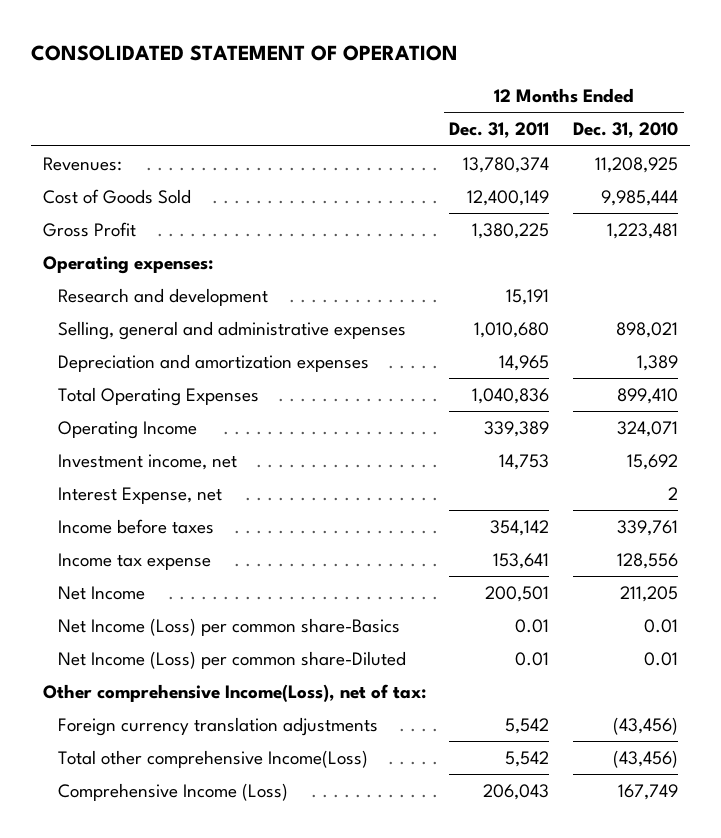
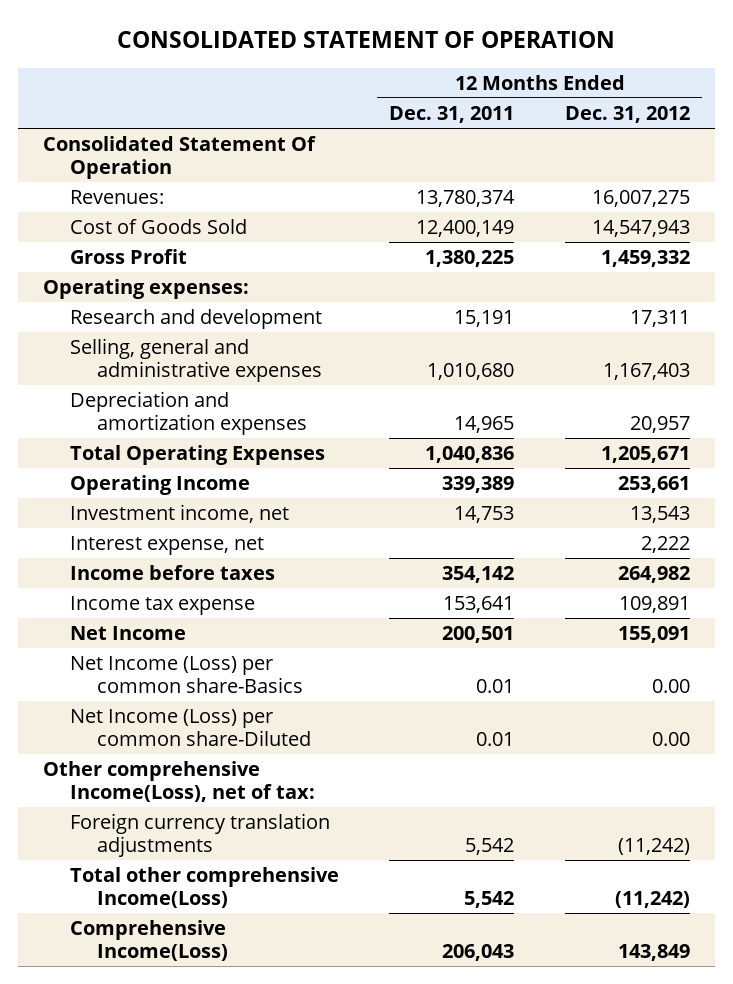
- | 12 Months Ended Dec. 31, 2011 | 12 Months Ended Dec. 31, 2010
+ | 12 Months Ended Dec. 31, 2011 | 12 Months Ended Dec. 31, 2012
+ Consolidated Statement Of Operation
- Interest Expense, net | | 2
+ Interest expense, net | | 2,222
- Comprehensive Income (Loss) | 206,043 | 167,749
+ Comprehensive Income(Loss) | 206,043 | 143,849

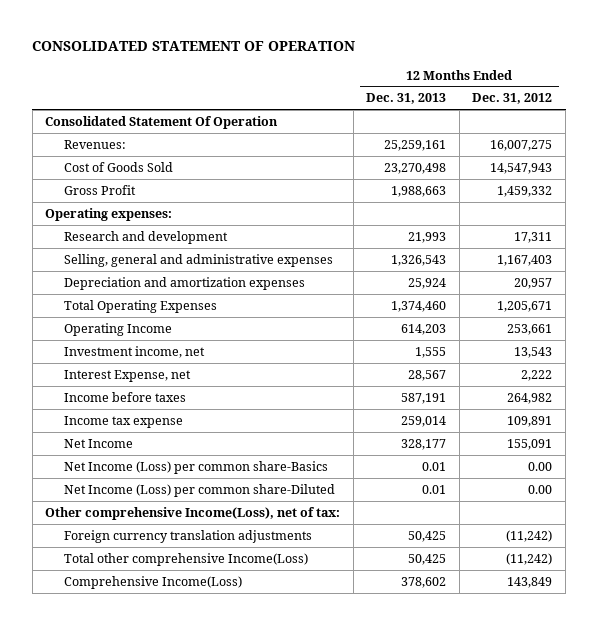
- | 12 Months Ended Dec. 31, 2011 | 12 Months Ended Dec. 31, 2012
+ | 12 Months Ended Dec. 31, 2013 | 12 Months Ended Dec. 31, 2012
- Interest expense, net | | 2,222
+ Interest Expense, net | 28,567 | 2,222

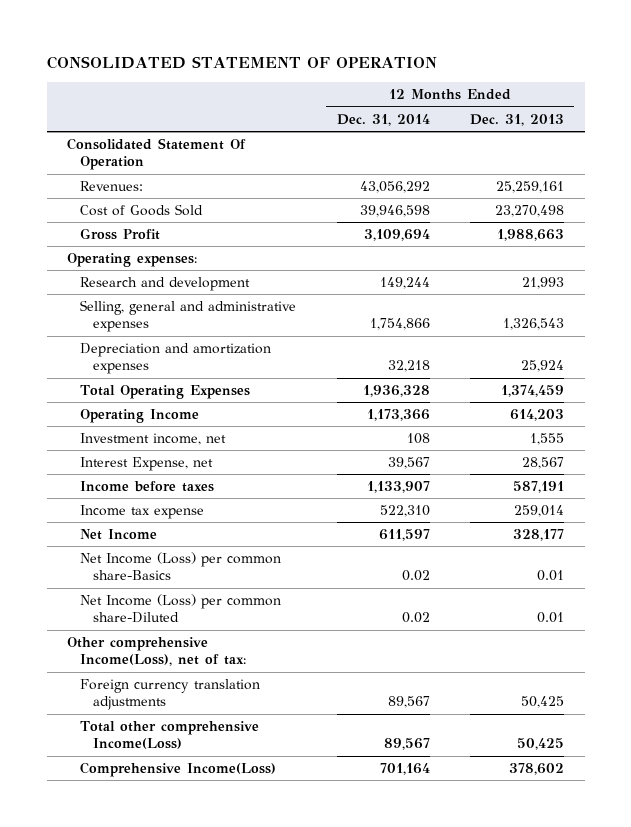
- | 12 Months Ended Dec. 31, 2013 | 12 Months Ended Dec. 31, 2012
+ | 12 Months Ended Dec. 31, 2014 | 12 Months Ended Dec. 31, 2013
- Total Operating Expenses | 1,374,460 | 1,205,671
+ Total Operating Expenses | 1,936,328 | 1,374,459

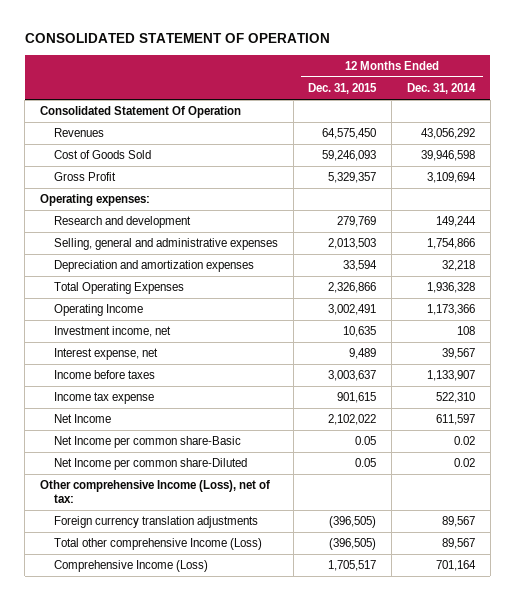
- | 12 Months Ended Dec. 31, 2014 | 12 Months Ended Dec. 31, 2013
+ | 12 Months Ended Dec. 31, 2015 | 12 Months Ended Dec. 31, 2014
- Revenues: | 43,056,292 | 25,259,161
+ Revenues | 64,575,450 | 43,056,292
- Interest Expense, net | 39,567 | 28,567
+ Interest expense, net | 9,489 | 39,567
- Net Income (Loss) per common share-Basics | 0.02 | 0.01
- Net Income (Loss) per common share-Diluted | 0.02 | 0.01
- Other comprehensive Income(Loss), net of tax:
+ Net Income per common share-Basic | 0.05 | 0.02
+ Net Income per common share-Diluted | 0.05 | 0.02
+ Other comprehensive Income (Loss), net of tax:
- Total other comprehensive Income(Loss) | 89,567 | 50,425
- Comprehensive Income(Loss) | 701,164 | 378,602
+ Total other comprehensive Income (Loss) | (396,505) | 89,567
+ Comprehensive Income (Loss) | 1,705,517 | 701,164

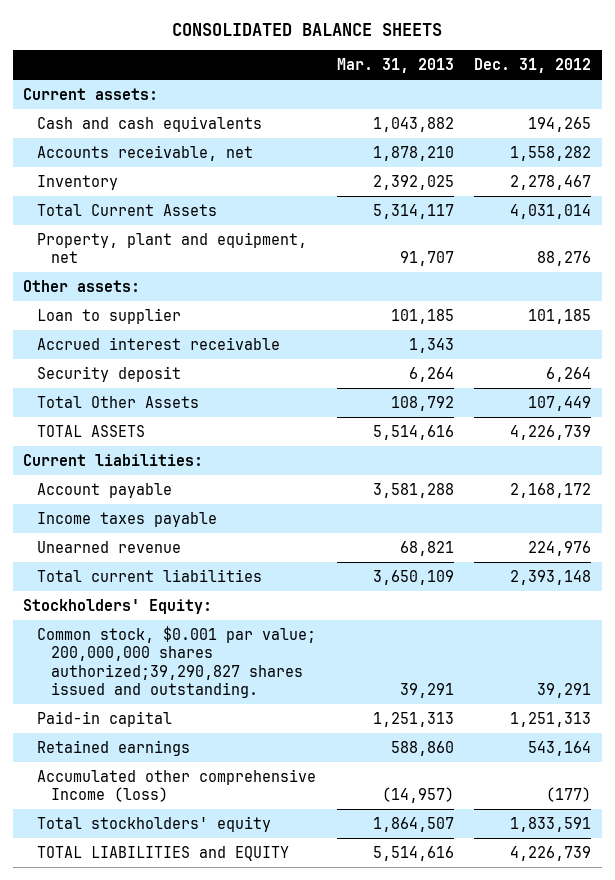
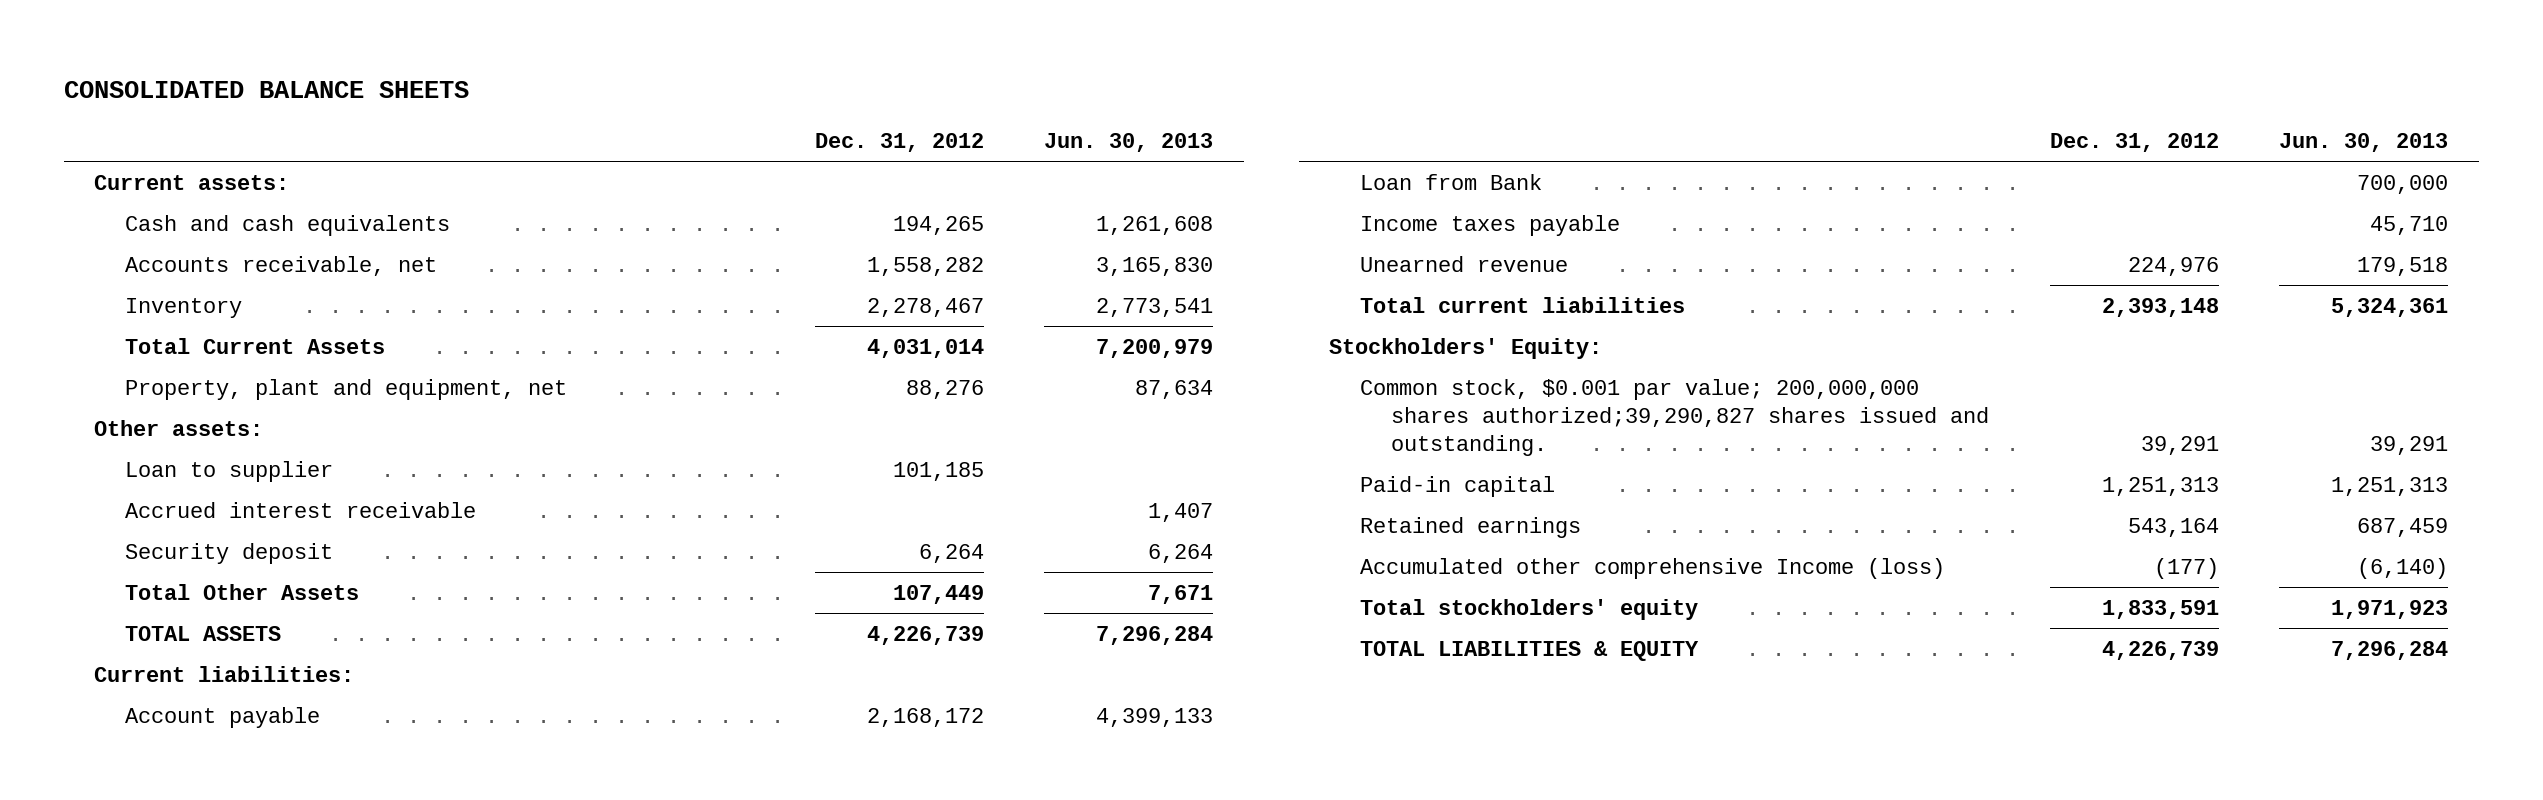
- | Mar. 31, 2013 | Dec. 31, 2012
+ | Dec. 31, 2012 | Jun. 30, 2013
+ Loan from Bank | | 700,000
- TOTAL LIABILITIES and EQUITY | 5,514,616 | 4,226,739
+ TOTAL LIABILITIES & EQUITY | 4,226,739 | 7,296,284

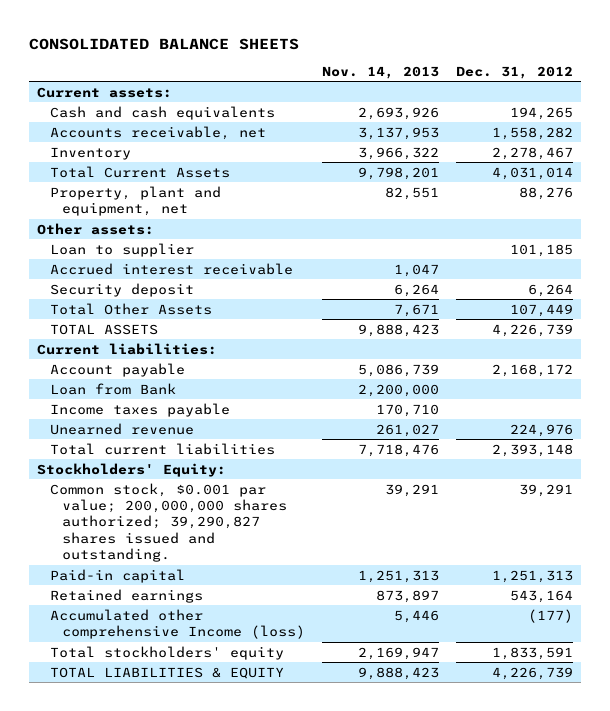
- | Dec. 31, 2012 | Jun. 30, 2013
+ | Nov. 14, 2013 | Dec. 31, 2012
- Common stock, $0.001 par value; 200,000,000 shares authorized;39,290,827 shares issued and outstanding. | 39,291 | 39,291
+ Common stock, $0.001 par value; 200,000,000 shares authorized; 39,290,827 shares issued and outstanding. | 39,291 | 39,291

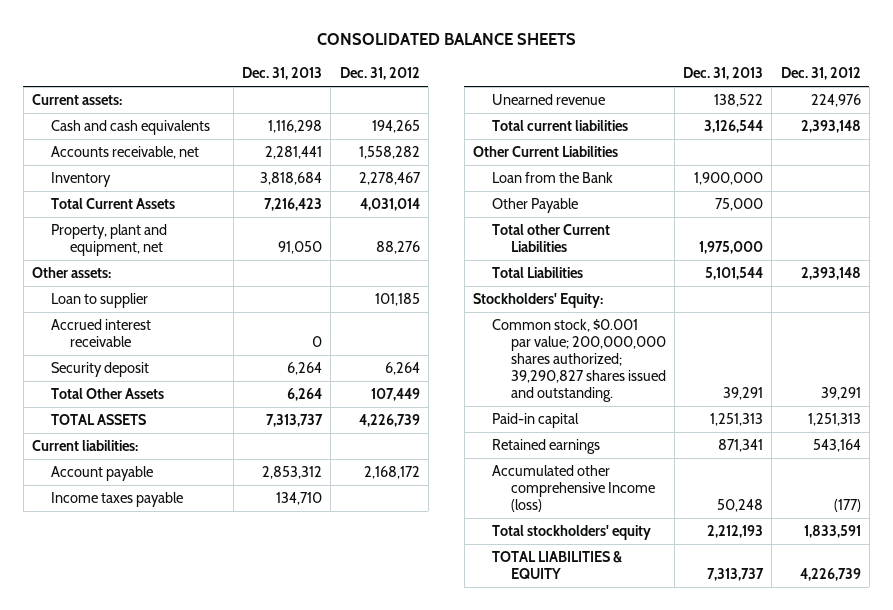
- | Nov. 14, 2013 | Dec. 31, 2012
+ | Dec. 31, 2013 | Dec. 31, 2012
- Loan from Bank | 2,200,000 |
+ Other Current Liabilities
+ Loan from the Bank | 1,900,000 |
+ Other Payable | 75,000 |
+ Total other Current Liabilities | 1,975,000 |
+ Total Liabilities | 5,101,544 | 2,393,148

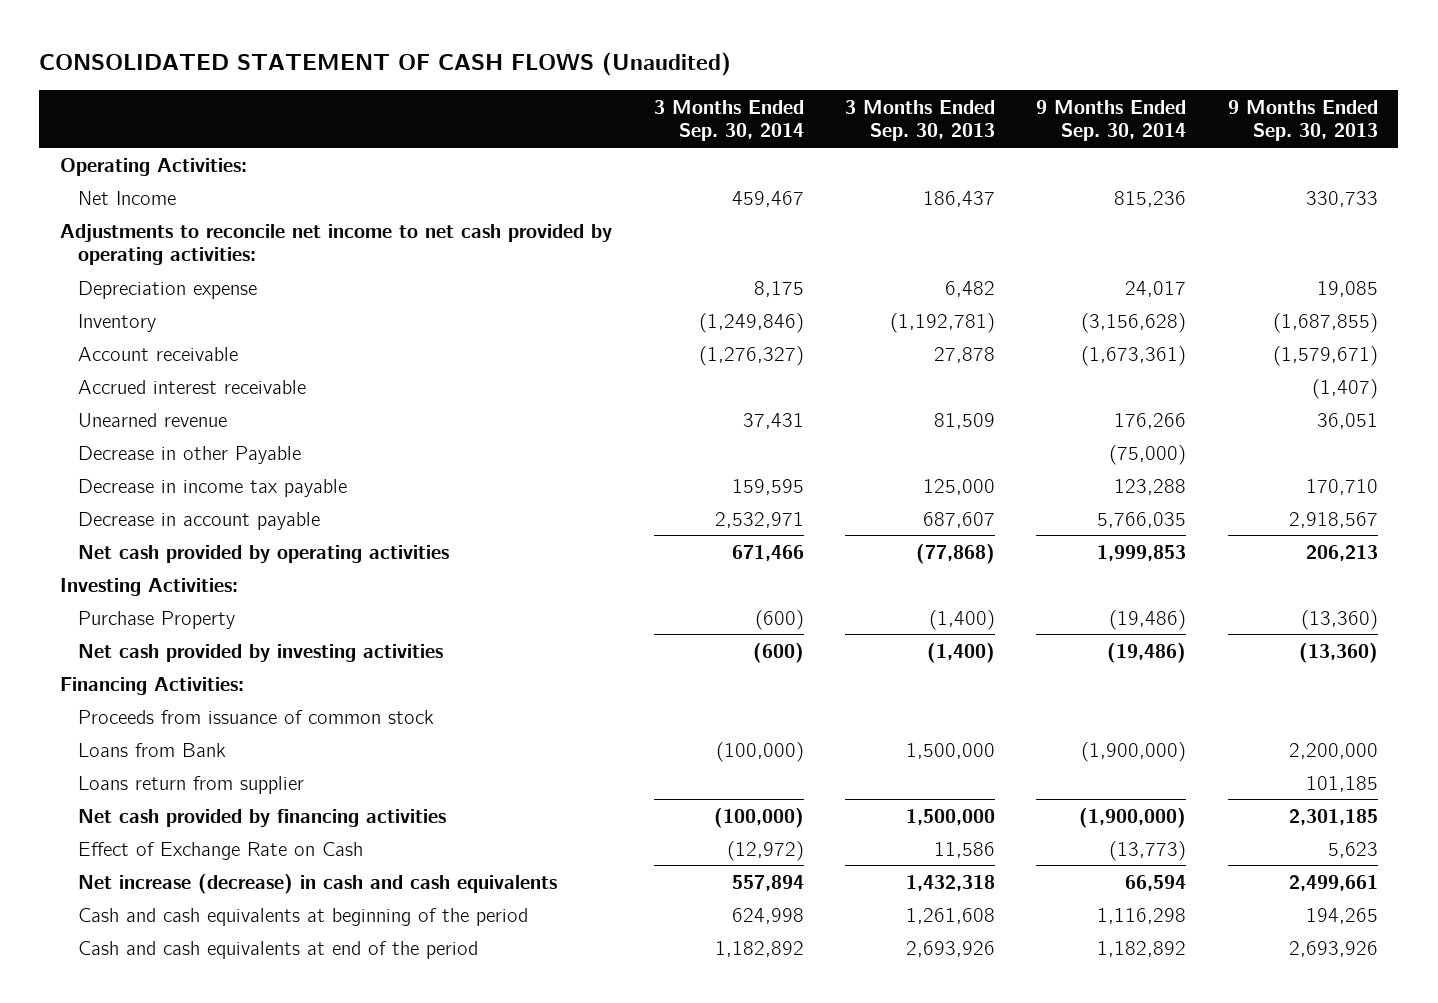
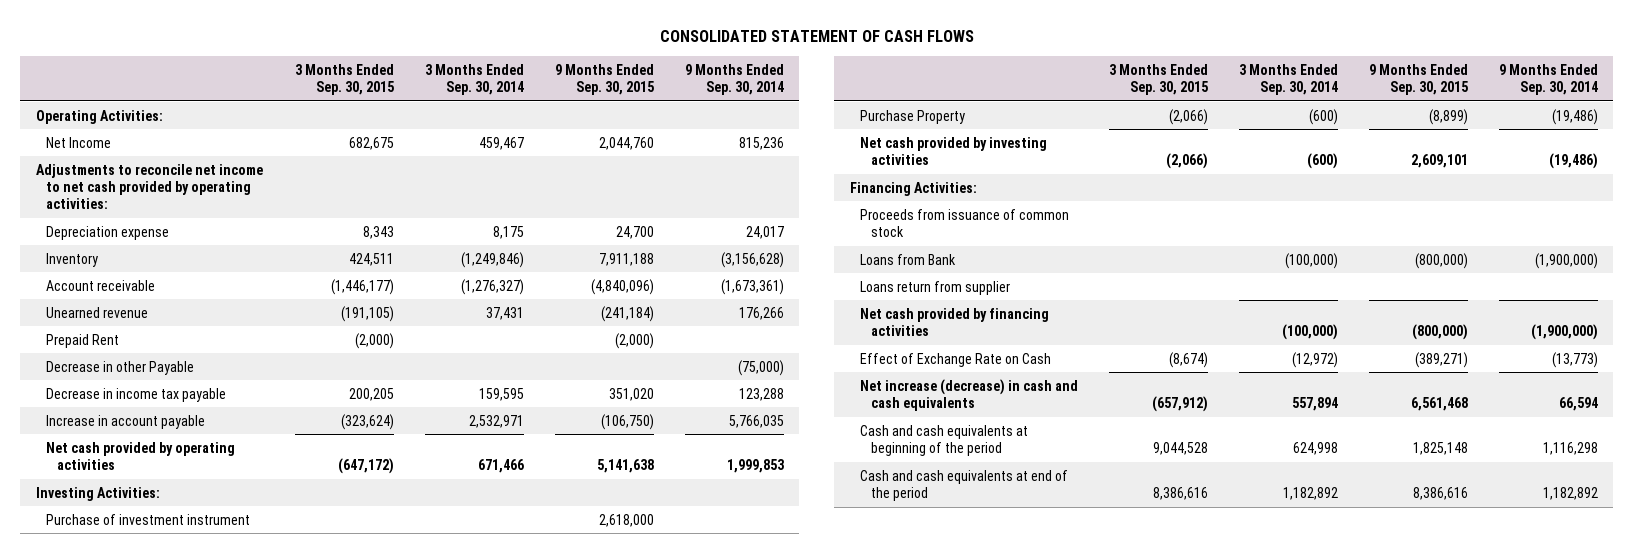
- CONSOLIDATED STATEMENT OF CASH FLOWS (Unaudited)
+ CONSOLIDATED STATEMENT OF CASH FLOWS
- | 3 Months Ended Sep. 30, 2014 | 3 Months Ended Sep. 30, 2013 | 9 Months Ended Sep. 30, 2014 | 9 Months Ended Sep. 30, 2013
+ | 3 Months Ended Sep. 30, 2015 | 3 Months Ended Sep. 30, 2014 | 9 Months Ended Sep. 30, 2015 | 9 Months Ended Sep. 30, 2014
- Accrued interest receivable | | | | (1,407)
+ Prepaid Rent | (2,000) | | (2,000) |
- Decrease in account payable | 2,532,971 | 687,607 | 5,766,035 | 2,918,567
+ Increase in account payable | (323,624) | 2,532,971 | (106,750) | 5,766,035
+ Purchase of investment instrument | | | 2,618,000 |

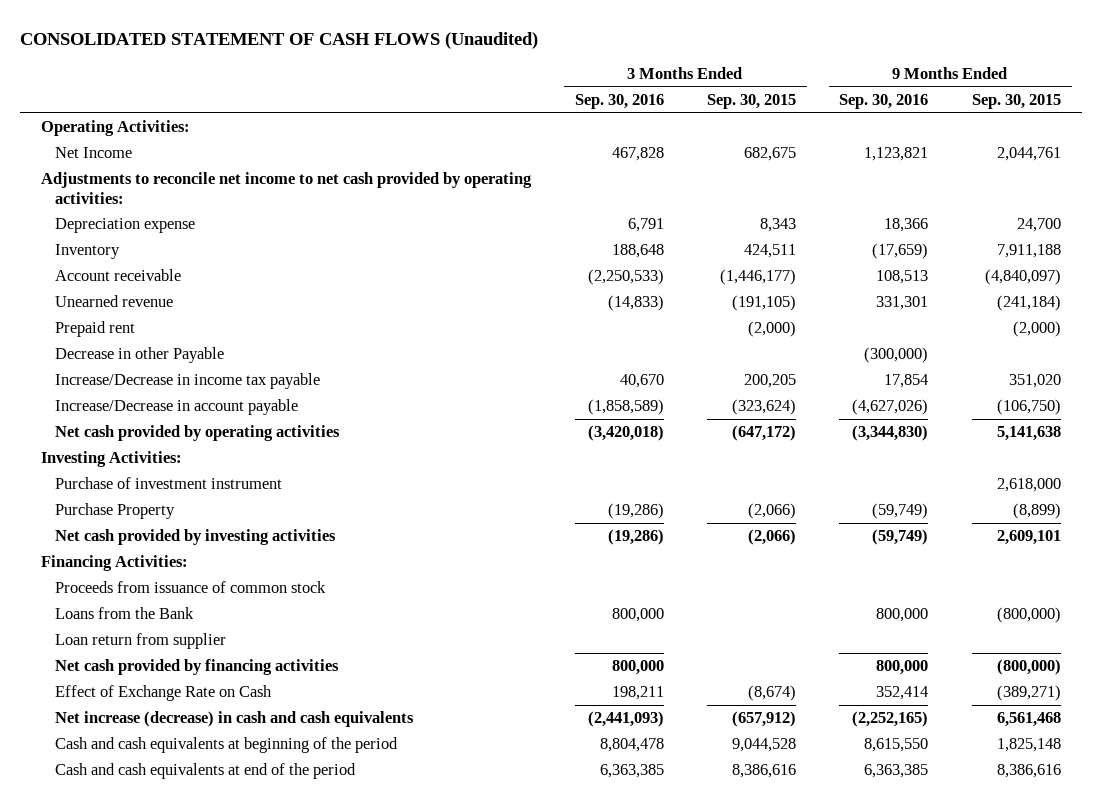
- CONSOLIDATED STATEMENT OF CASH FLOWS
+ CONSOLIDATED STATEMENT OF CASH FLOWS (Unaudited)
- | 3 Months Ended Sep. 30, 2015 | 3 Months Ended Sep. 30, 2014 | 9 Months Ended Sep. 30, 2015 | 9 Months Ended Sep. 30, 2014
+ | 3 Months Ended Sep. 30, 2016 | 3 Months Ended Sep. 30, 2015 | 9 Months Ended Sep. 30, 2016 | 9 Months Ended Sep. 30, 2015
- Net Income | 682,675 | 459,467 | 2,044,760 | 815,236
+ Net Income | 467,828 | 682,675 | 1,123,821 | 2,044,761
- Account receivable | (1,446,177) | (1,276,327) | (4,840,096) | (1,673,361)
+ Account receivable | (2,250,533) | (1,446,177) | 108,513 | (4,840,097)
- Prepaid Rent | (2,000) | | (2,000) |
+ Prepaid rent | | (2,000) | | (2,000)
- Decrease in income tax payable | 200,205 | 159,595 | 351,020 | 123,288
- Increase in account payable | (323,624) | 2,532,971 | (106,750) | 5,766,035
+ Increase/Decrease in income tax payable | 40,670 | 200,205 | 17,854 | 351,020
+ Increase/Decrease in account payable | (1,858,589) | (323,624) | (4,627,026) | (106,750)
- Loans from Bank | | (100,000) | (800,000) | (1,900,000)
- Loans return from supplier
+ Loans from the Bank | 800,000 | | 800,000 | (800,000)
+ Loan return from supplier

